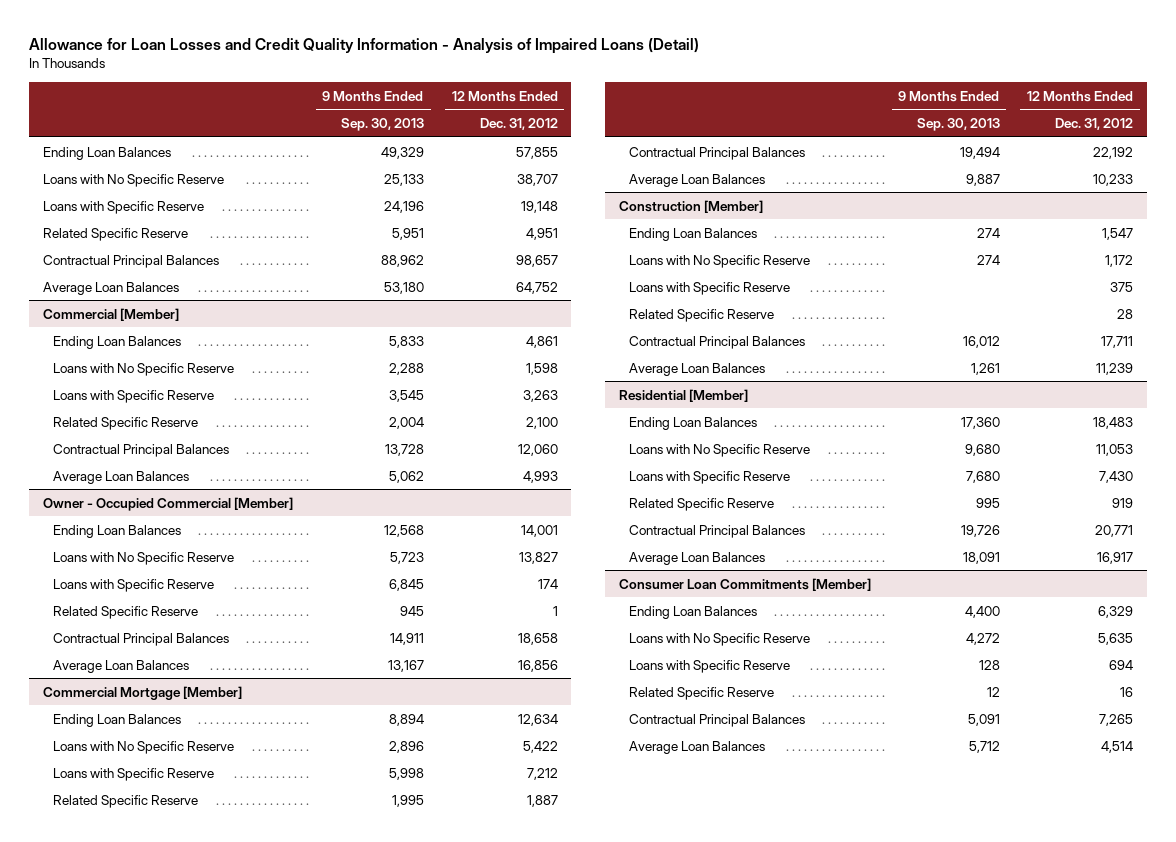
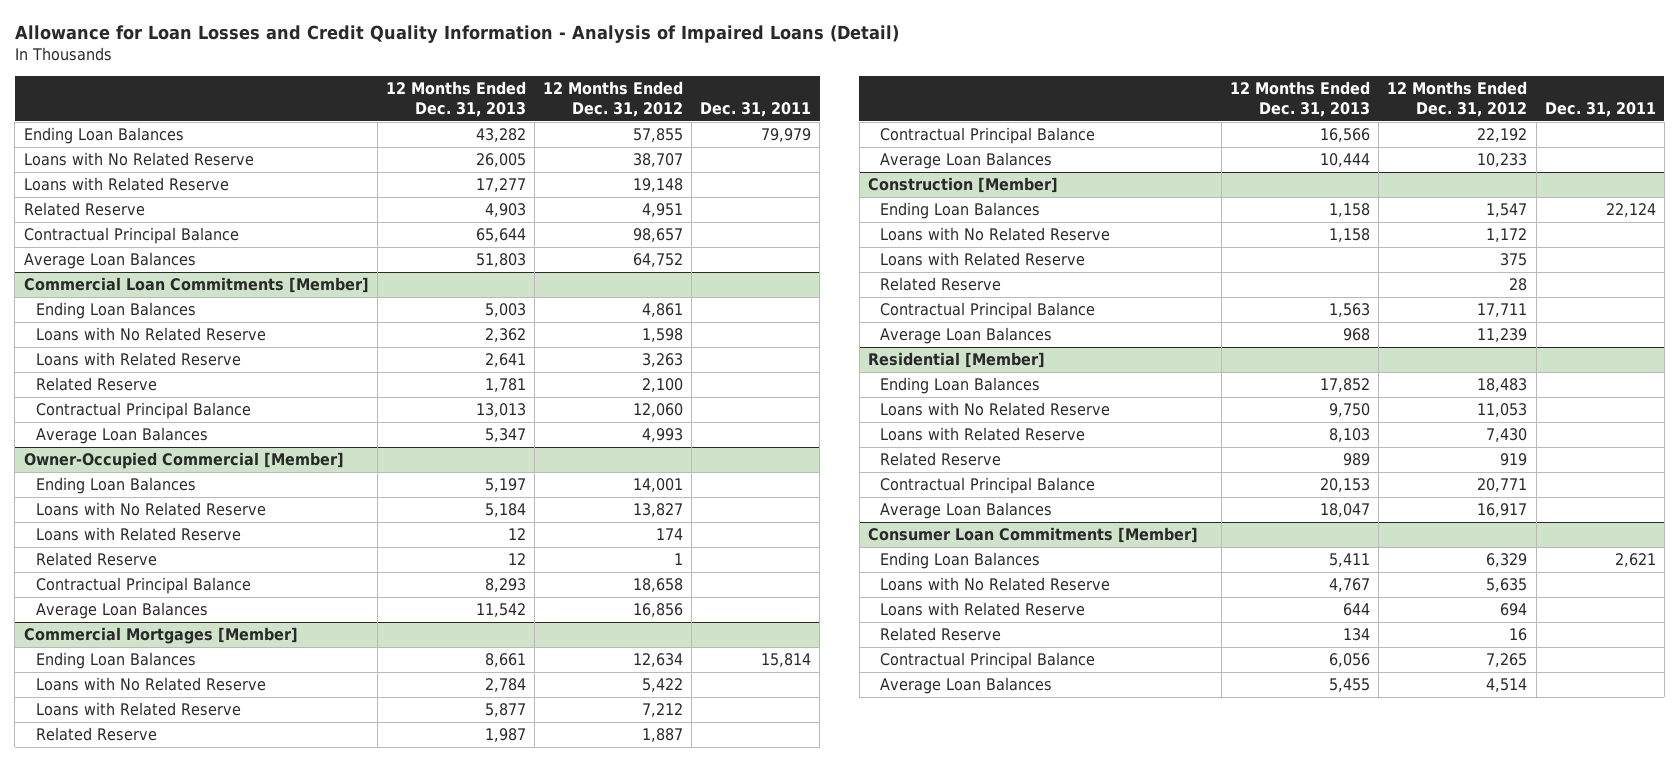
- | 9 Months Ended Sep. 30, 2013 | 12 Months Ended Dec. 31, 2012
+ | 12 Months Ended Dec. 31, 2013 | 12 Months Ended Dec. 31, 2012 | Dec. 31, 2011
- Loans with No Specific Reserve | 25,133 | 38,707
- Loans with Specific Reserve | 24,196 | 19,148
- Related Specific Reserve | 5,951 | 4,951
- Contractual Principal Balances | 88,962 | 98,657
+ Loans with No Related Reserve | 26,005 | 38,707 |
+ Loans with Related Reserve | 17,277 | 19,148 |
+ Related Reserve | 4,903 | 4,951 |
+ Contractual Principal Balance | 65,644 | 98,657 |
- Commercial [Member]
+ Commercial Loan Commitments [Member]
- Loans with No Specific Reserve | 2,288 | 1,598
- Loans with Specific Reserve | 3,545 | 3,263
- Related Specific Reserve | 2,004 | 2,100
- Contractual Principal Balances | 13,728 | 12,060
+ Loans with No Related Reserve | 2,362 | 1,598 |
+ Loans with Related Reserve | 2,641 | 3,263 |
+ Related Reserve | 1,781 | 2,100 |
+ Contractual Principal Balance | 13,013 | 12,060 |
- Owner - Occupied Commercial [Member]
+ Owner-Occupied Commercial [Member]
- Loans with No Specific Reserve | 5,723 | 13,827
- Loans with Specific Reserve | 6,845 | 174
- Related Specific Reserve | 945 | 1
- Contractual Principal Balances | 14,911 | 18,658
+ Loans with No Related Reserve | 5,184 | 13,827 |
+ Loans with Related Reserve | 12 | 174 |
+ Related Reserve | 12 | 1 |
+ Contractual Principal Balance | 8,293 | 18,658 |
- Commercial Mortgage [Member]
+ Commercial Mortgages [Member]
- Loans with No Specific Reserve | 2,896 | 5,422
- Loans with Specific Reserve | 5,998 | 7,212
- Related Specific Reserve | 1,995 | 1,887
- Contractual Principal Balances | 19,494 | 22,192
+ Loans with No Related Reserve | 2,784 | 5,422 |
+ Loans with Related Reserve | 5,877 | 7,212 |
+ Related Reserve | 1,987 | 1,887 |
+ Contractual Principal Balance | 16,566 | 22,192 |
@ Construction [Member]
- Loans with No Specific Reserve | 274 | 1,172
- Loans with Specific Reserve | | 375
- Related Specific Reserve | | 28
- Contractual Principal Balances | 16,012 | 17,711
+ Loans with No Related Reserve | 1,158 | 1,172 |
+ Loans with Related Reserve | | 375 |
+ Related Reserve | | 28 |
+ Contractual Principal Balance | 1,563 | 17,711 |
@ Residential [Member]
- Loans with No Specific Reserve | 9,680 | 11,053
- Loans with Specific Reserve | 7,680 | 7,430
- Related Specific Reserve | 995 | 919
- Contractual Principal Balances | 19,726 | 20,771
+ Loans with No Related Reserve | 9,750 | 11,053 |
+ Loans with Related Reserve | 8,103 | 7,430 |
+ Related Reserve | 989 | 919 |
+ Contractual Principal Balance | 20,153 | 20,771 |
@ Consumer Loan Commitments [Member]
- Loans with No Specific Reserve | 4,272 | 5,635
- Loans with Specific Reserve | 128 | 694
- Related Specific Reserve | 12 | 16
- Contractual Principal Balances | 5,091 | 7,265
+ Loans with No Related Reserve | 4,767 | 5,635 |
+ Loans with Related Reserve | 644 | 694 |
+ Related Reserve | 134 | 16 |
+ Contractual Principal Balance | 6,056 | 7,265 |

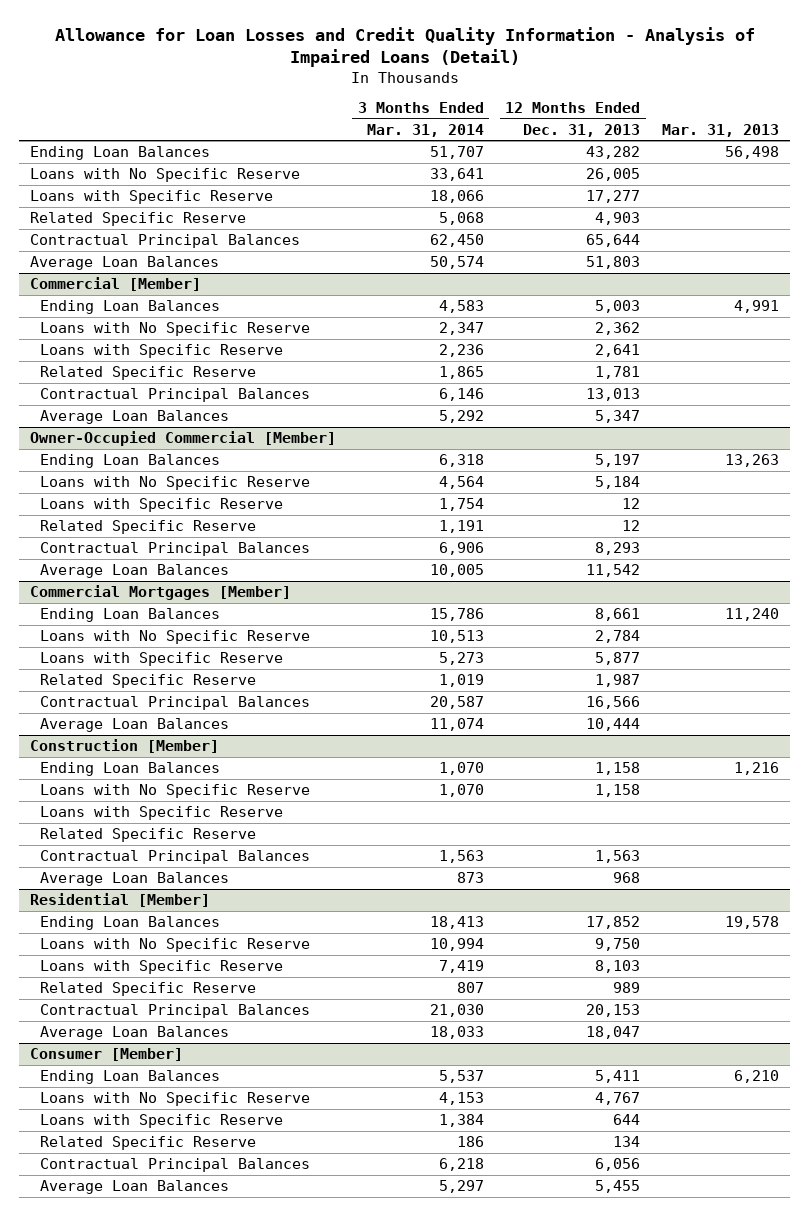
- | 12 Months Ended Dec. 31, 2013 | 12 Months Ended Dec. 31, 2012 | Dec. 31, 2011
+ | 3 Months Ended Mar. 31, 2014 | 12 Months Ended Dec. 31, 2013 | Mar. 31, 2013
- Loans with No Related Reserve | 26,005 | 38,707 |
- Loans with Related Reserve | 17,277 | 19,148 |
- Related Reserve | 4,903 | 4,951 |
- Contractual Principal Balance | 65,644 | 98,657 |
+ Loans with No Specific Reserve | 33,641 | 26,005 |
+ Loans with Specific Reserve | 18,066 | 17,277 |
+ Related Specific Reserve | 5,068 | 4,903 |
+ Contractual Principal Balances | 62,450 | 65,644 |
- Commercial Loan Commitments [Member]
+ Commercial [Member]
- Loans with No Related Reserve | 2,362 | 1,598 |
- Loans with Related Reserve | 2,641 | 3,263 |
- Related Reserve | 1,781 | 2,100 |
- Contractual Principal Balance | 13,013 | 12,060 |
+ Loans with No Specific Reserve | 2,347 | 2,362 |
+ Loans with Specific Reserve | 2,236 | 2,641 |
+ Related Specific Reserve | 1,865 | 1,781 |
+ Contractual Principal Balances | 6,146 | 13,013 |
@ Owner-Occupied Commercial [Member]
- Loans with No Related Reserve | 5,184 | 13,827 |
- Loans with Related Reserve | 12 | 174 |
- Related Reserve | 12 | 1 |
- Contractual Principal Balance | 8,293 | 18,658 |
+ Loans with No Specific Reserve | 4,564 | 5,184 |
+ Loans with Specific Reserve | 1,754 | 12 |
+ Related Specific Reserve | 1,191 | 12 |
+ Contractual Principal Balances | 6,906 | 8,293 |
@ Commercial Mortgages [Member]
- Loans with No Related Reserve | 2,784 | 5,422 |
- Loans with Related Reserve | 5,877 | 7,212 |
- Related Reserve | 1,987 | 1,887 |
- Contractual Principal Balance | 16,566 | 22,192 |
+ Loans with No Specific Reserve | 10,513 | 2,784 |
+ Loans with Specific Reserve | 5,273 | 5,877 |
+ Related Specific Reserve | 1,019 | 1,987 |
+ Contractual Principal Balances | 20,587 | 16,566 |
@ Construction [Member]
- Loans with No Related Reserve | 1,158 | 1,172 |
- Loans with Related Reserve | | 375 |
- Related Reserve | | 28 |
- Contractual Principal Balance | 1,563 | 17,711 |
+ Loans with No Specific Reserve | 1,070 | 1,158 |
+ Loans with Specific Reserve
+ Related Specific Reserve
+ Contractual Principal Balances | 1,563 | 1,563 |
@ Residential [Member]
- Loans with No Related Reserve | 9,750 | 11,053 |
- Loans with Related Reserve | 8,103 | 7,430 |
- Related Reserve | 989 | 919 |
- Contractual Principal Balance | 20,153 | 20,771 |
+ Loans with No Specific Reserve | 10,994 | 9,750 |
+ Loans with Specific Reserve | 7,419 | 8,103 |
+ Related Specific Reserve | 807 | 989 |
+ Contractual Principal Balances | 21,030 | 20,153 |
- Consumer Loan Commitments [Member]
+ Consumer [Member]
- Loans with No Related Reserve | 4,767 | 5,635 |
- Loans with Related Reserve | 644 | 694 |
- Related Reserve | 134 | 16 |
- Contractual Principal Balance | 6,056 | 7,265 |
+ Loans with No Specific Reserve | 4,153 | 4,767 |
+ Loans with Specific Reserve | 1,384 | 644 |
+ Related Specific Reserve | 186 | 134 |
+ Contractual Principal Balances | 6,218 | 6,056 |

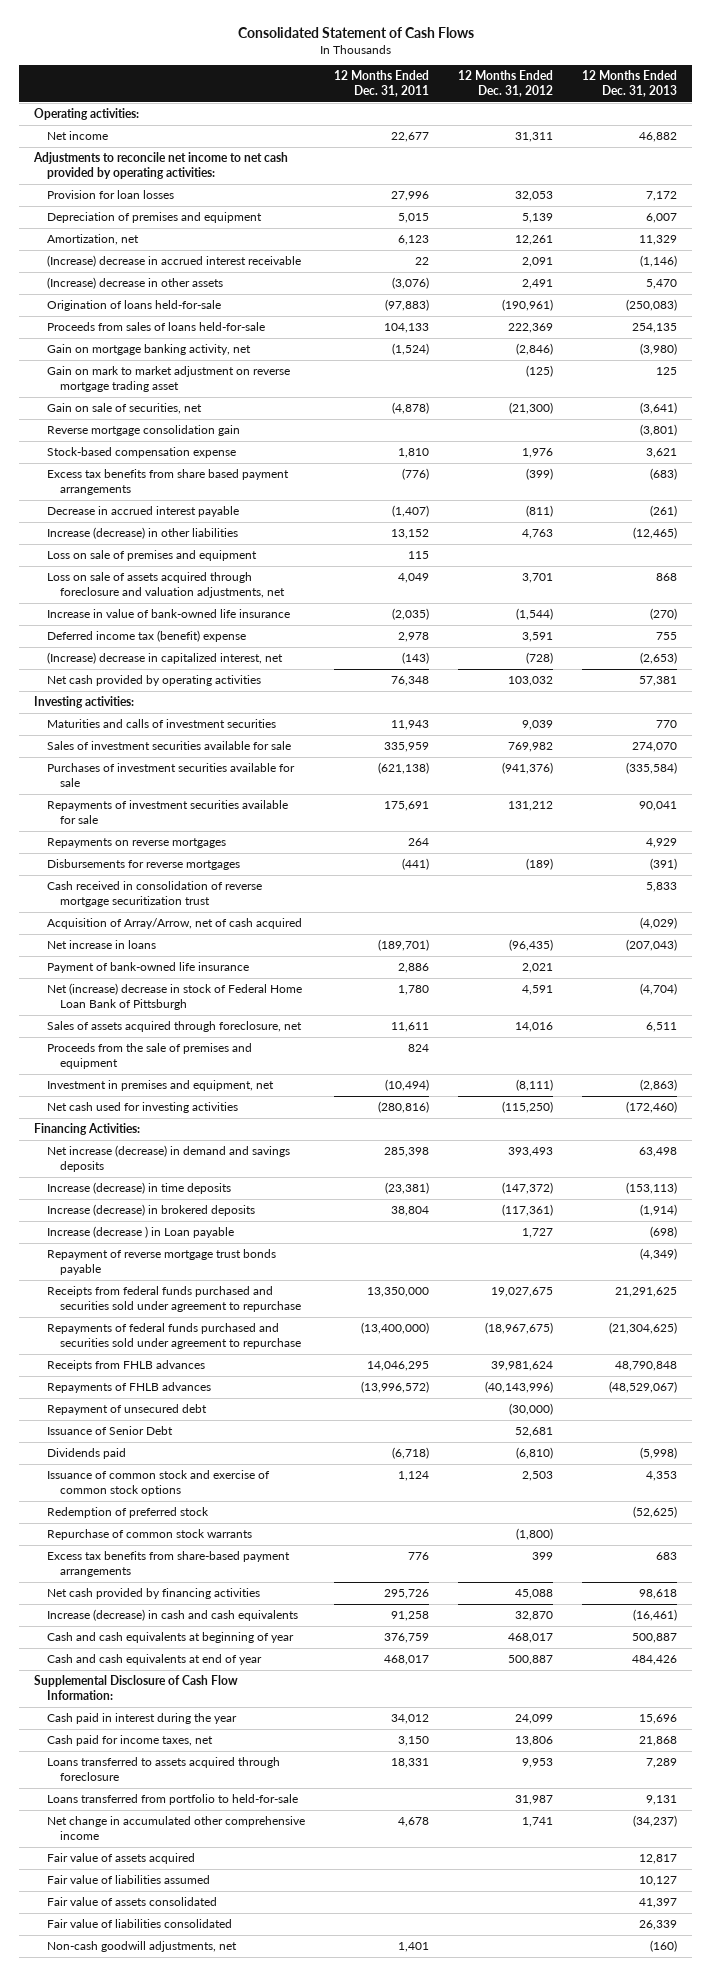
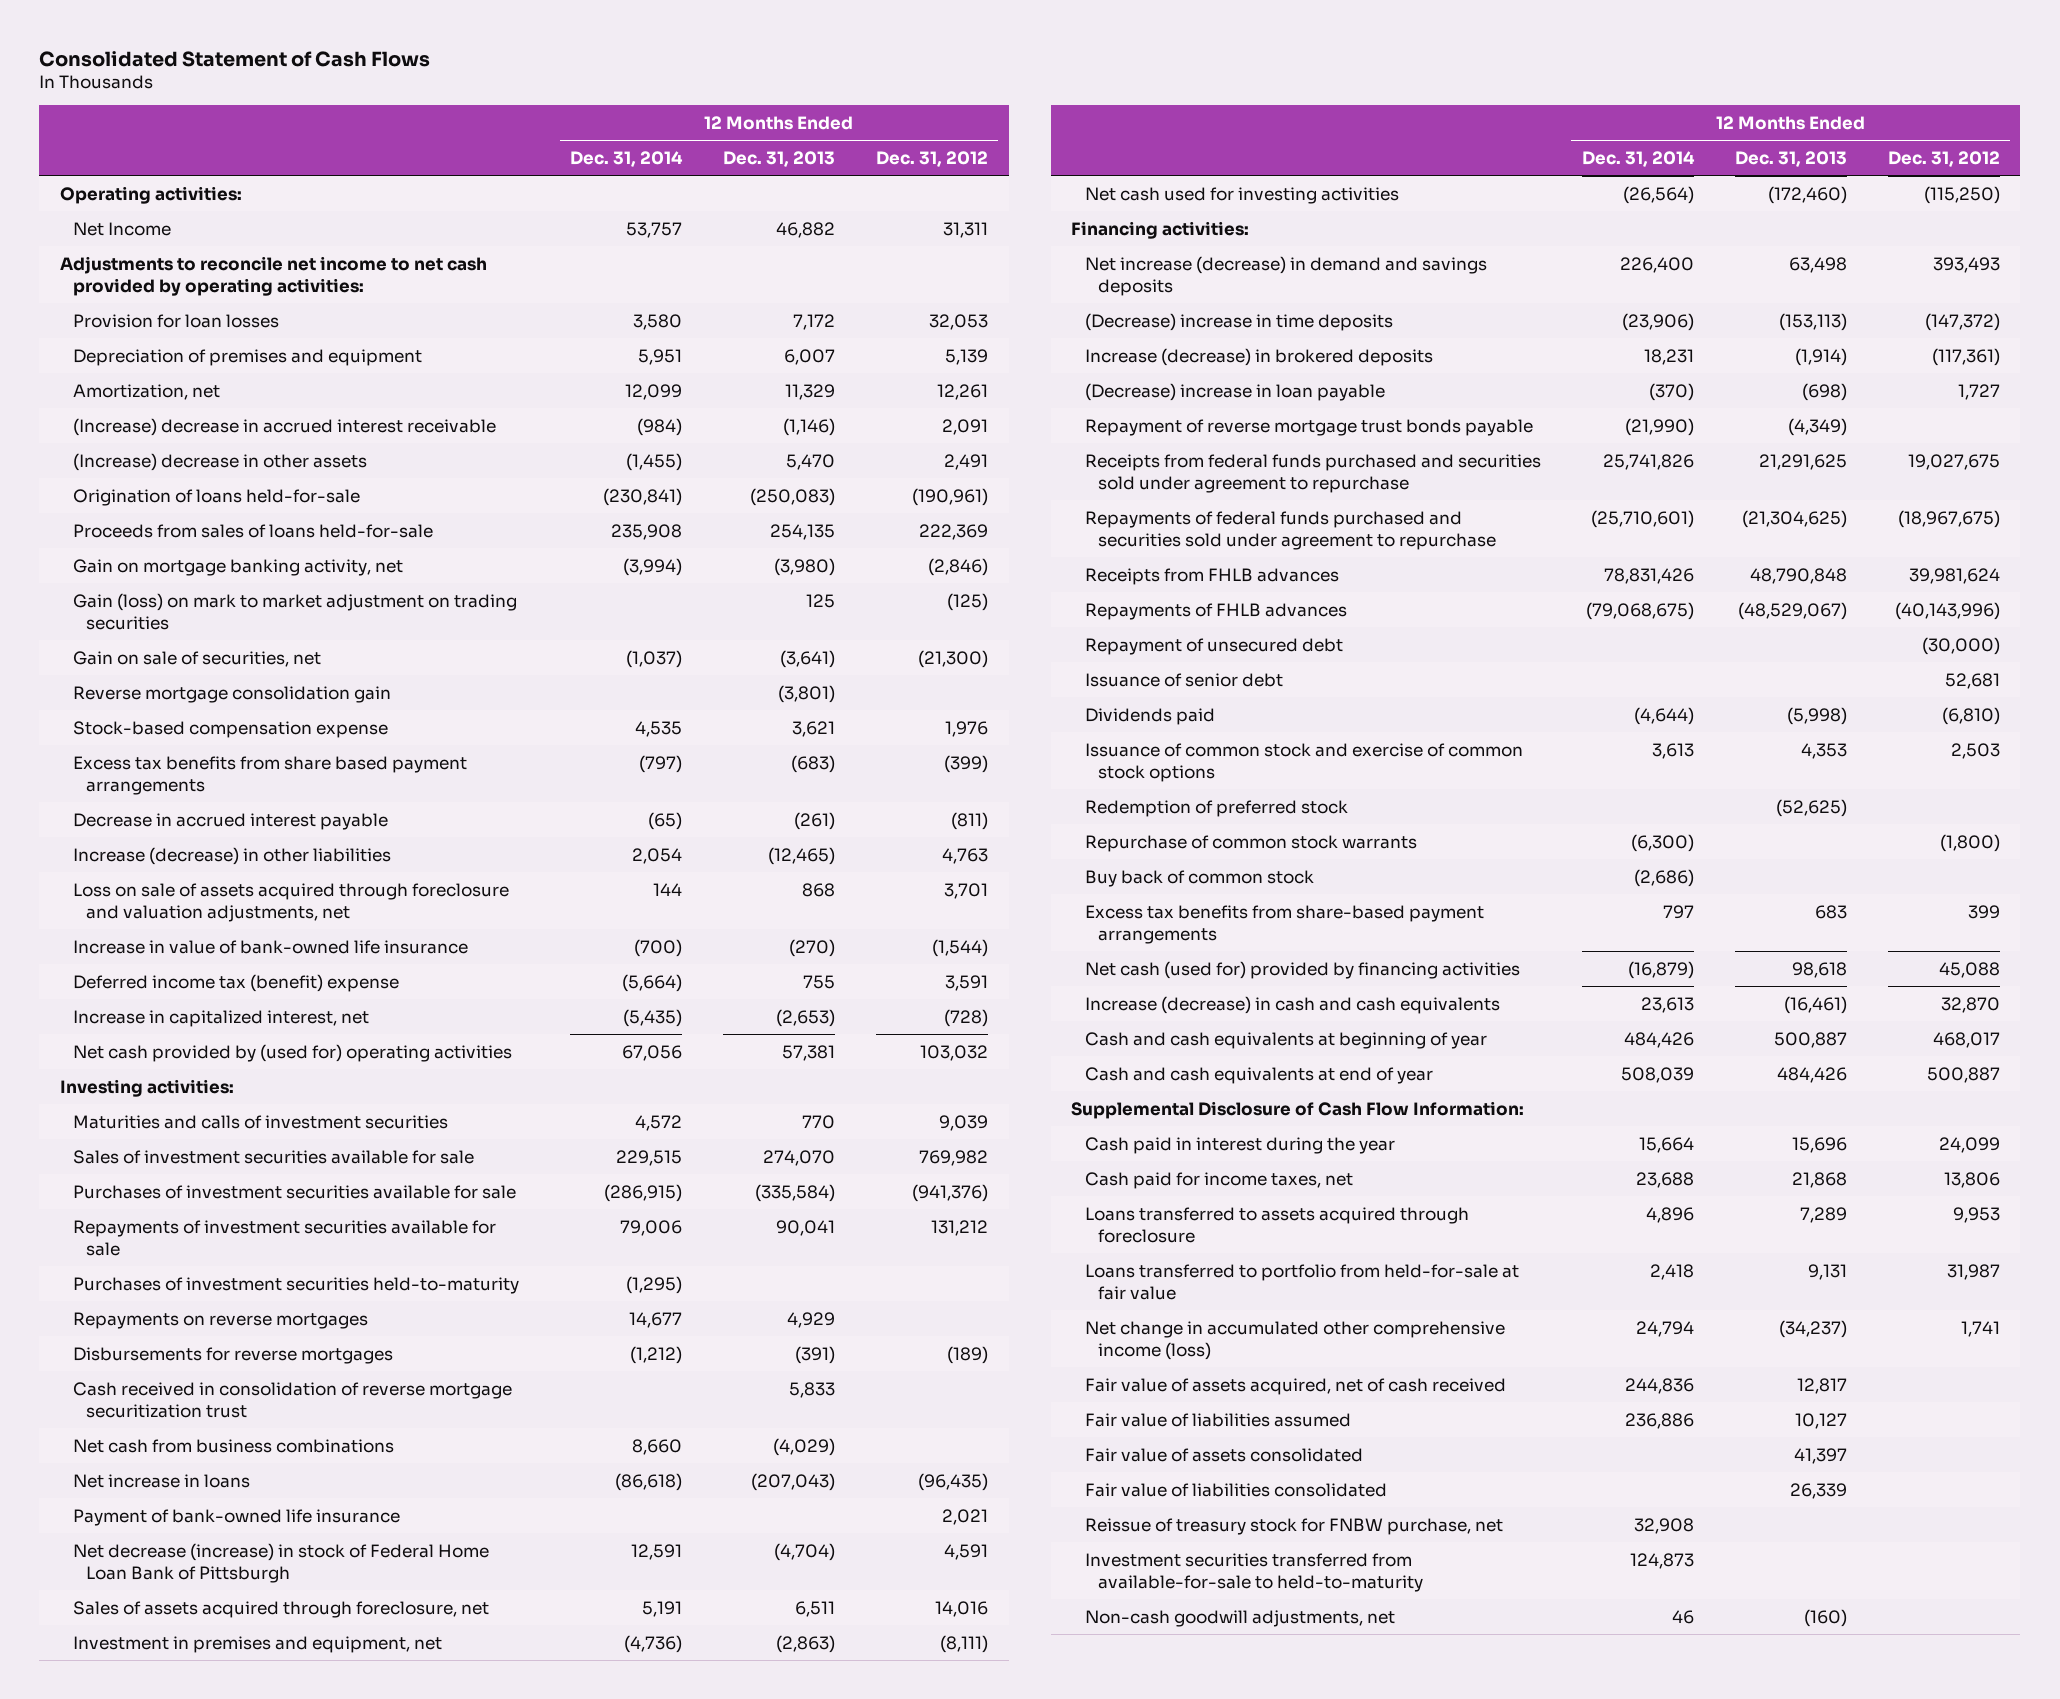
- | 12 Months Ended Dec. 31, 2011 | 12 Months Ended Dec. 31, 2012 | 12 Months Ended Dec. 31, 2013
+ | 12 Months Ended Dec. 31, 2014 | 12 Months Ended Dec. 31, 2013 | 12 Months Ended Dec. 31, 2012
- Net income | 22,677 | 31,311 | 46,882
+ Net Income | 53,757 | 46,882 | 31,311
- Gain on mark to market adjustment on reverse mortgage trading asset | | (125) | 125
+ Gain (loss) on mark to market adjustment on trading securities | | 125 | (125)
- Loss on sale of premises and equipment | 115 | |
- (Increase) decrease in capitalized interest, net | (143) | (728) | (2,653)
- Net cash provided by operating activities | 76,348 | 103,032 | 57,381
+ Increase in capitalized interest, net | (5,435) | (2,653) | (728)
+ Net cash provided by (used for) operating activities | 67,056 | 57,381 | 103,032
+ Purchases of investment securities held-to-maturity | (1,295) | |
- Acquisition of Array/Arrow, net of cash acquired | | | (4,029)
+ Net cash from business combinations | 8,660 | (4,029) |
- Net (increase) decrease in stock of Federal Home Loan Bank of Pittsburgh | 1,780 | 4,591 | (4,704)
+ Net decrease (increase) in stock of Federal Home Loan Bank of Pittsburgh | 12,591 | (4,704) | 4,591
- Proceeds from the sale of premises and equipment | 824 | |
- Financing Activities:
+ Financing activities:
- Increase (decrease) in time deposits | (23,381) | (147,372) | (153,113)
+ (Decrease) increase in time deposits | (23,906) | (153,113) | (147,372)
- Increase (decrease ) in Loan payable | | 1,727 | (698)
+ (Decrease) increase in loan payable | (370) | (698) | 1,727
- Issuance of Senior Debt | | 52,681 |
+ Issuance of senior debt | | | 52,681
+ Buy back of common stock | (2,686) | |
- Net cash provided by financing activities | 295,726 | 45,088 | 98,618
+ Net cash (used for) provided by financing activities | (16,879) | 98,618 | 45,088
- Loans transferred from portfolio to held-for-sale | | 31,987 | 9,131
- Net change in accumulated other comprehensive income | 4,678 | 1,741 | (34,237)
- Fair value of assets acquired | | | 12,817
+ Loans transferred to portfolio from held-for-sale at fair value | 2,418 | 9,131 | 31,987
+ Net change in accumulated other comprehensive income (loss) | 24,794 | (34,237) | 1,741
+ Fair value of assets acquired, net of cash received | 244,836 | 12,817 |
+ Reissue of treasury stock for FNBW purchase, net | 32,908 | |
+ Investment securities transferred from available-for-sale to held-to-maturity | 124,873 | |

